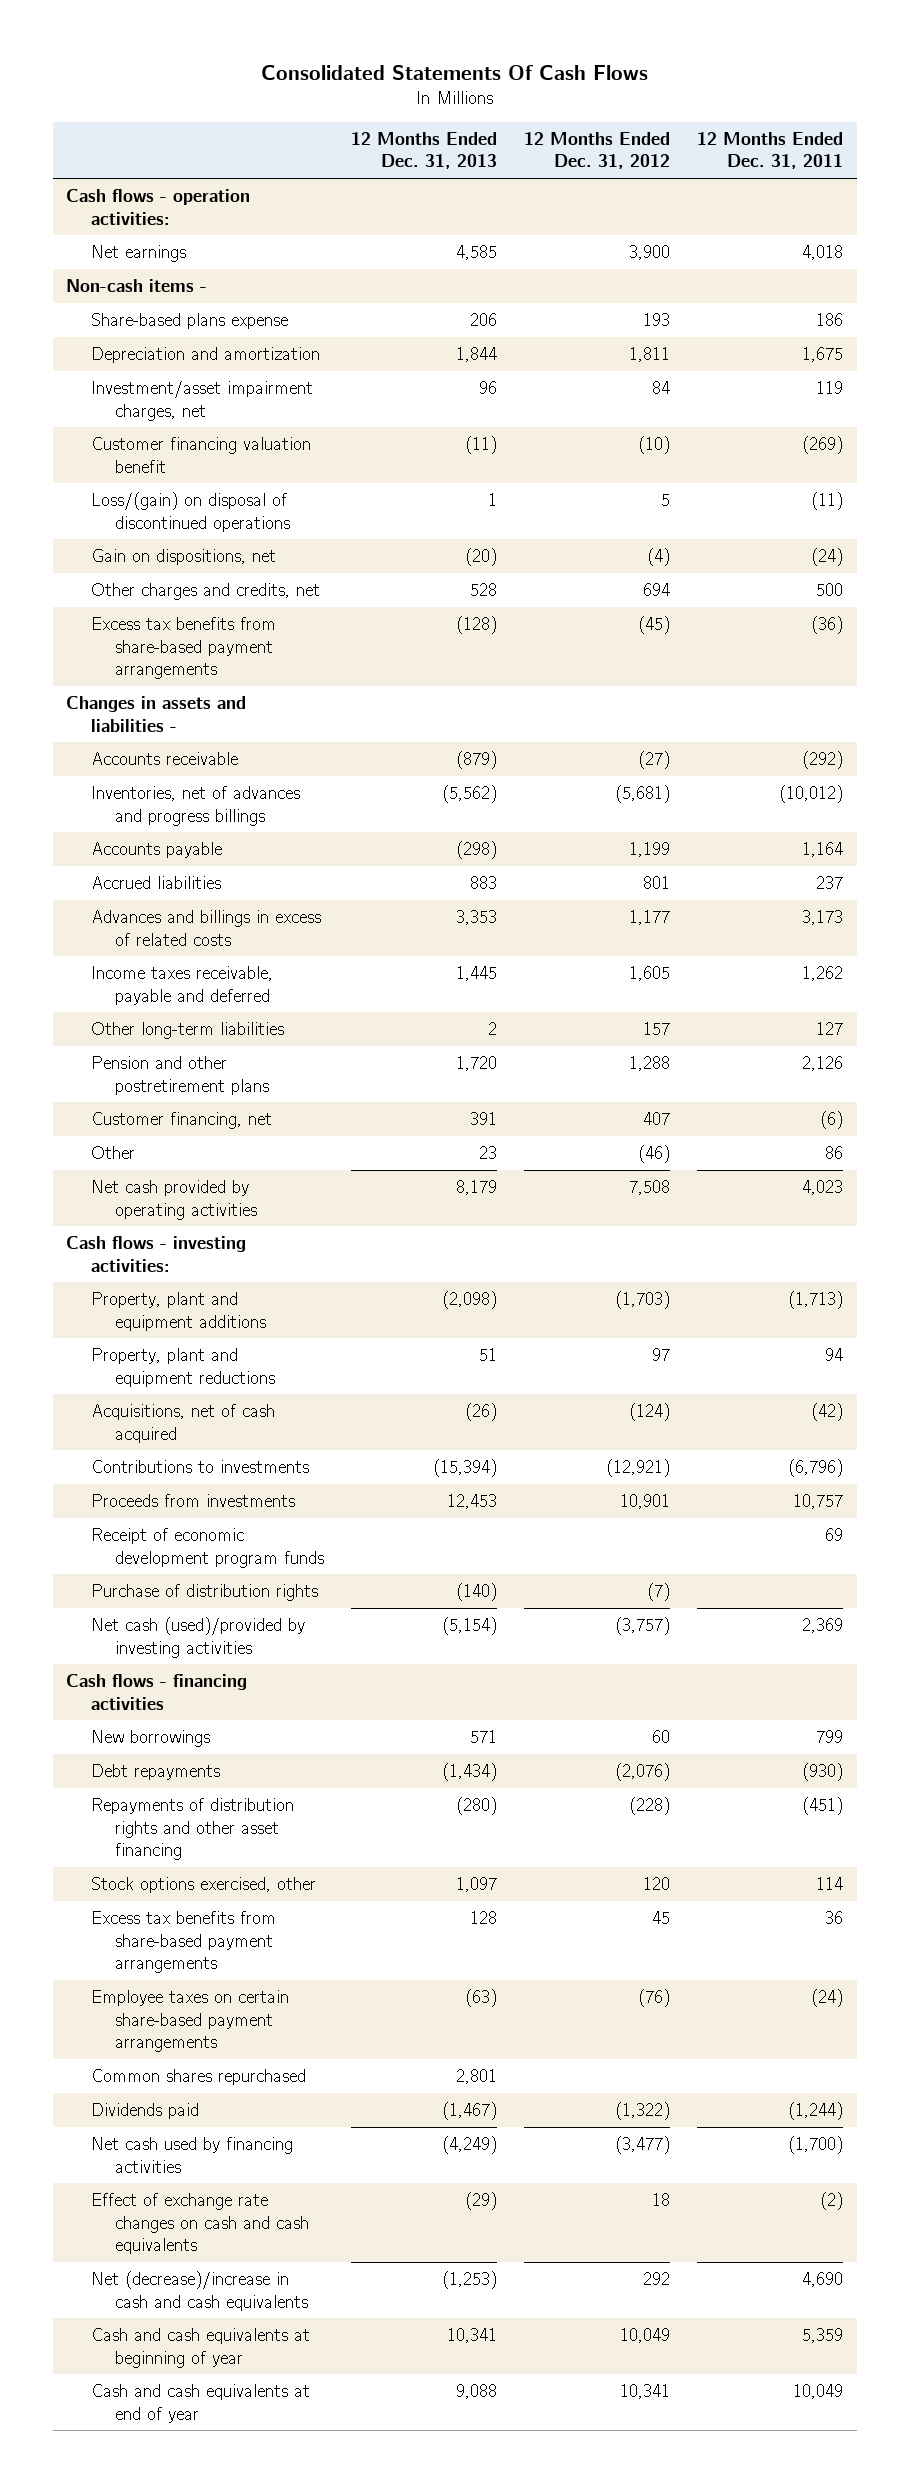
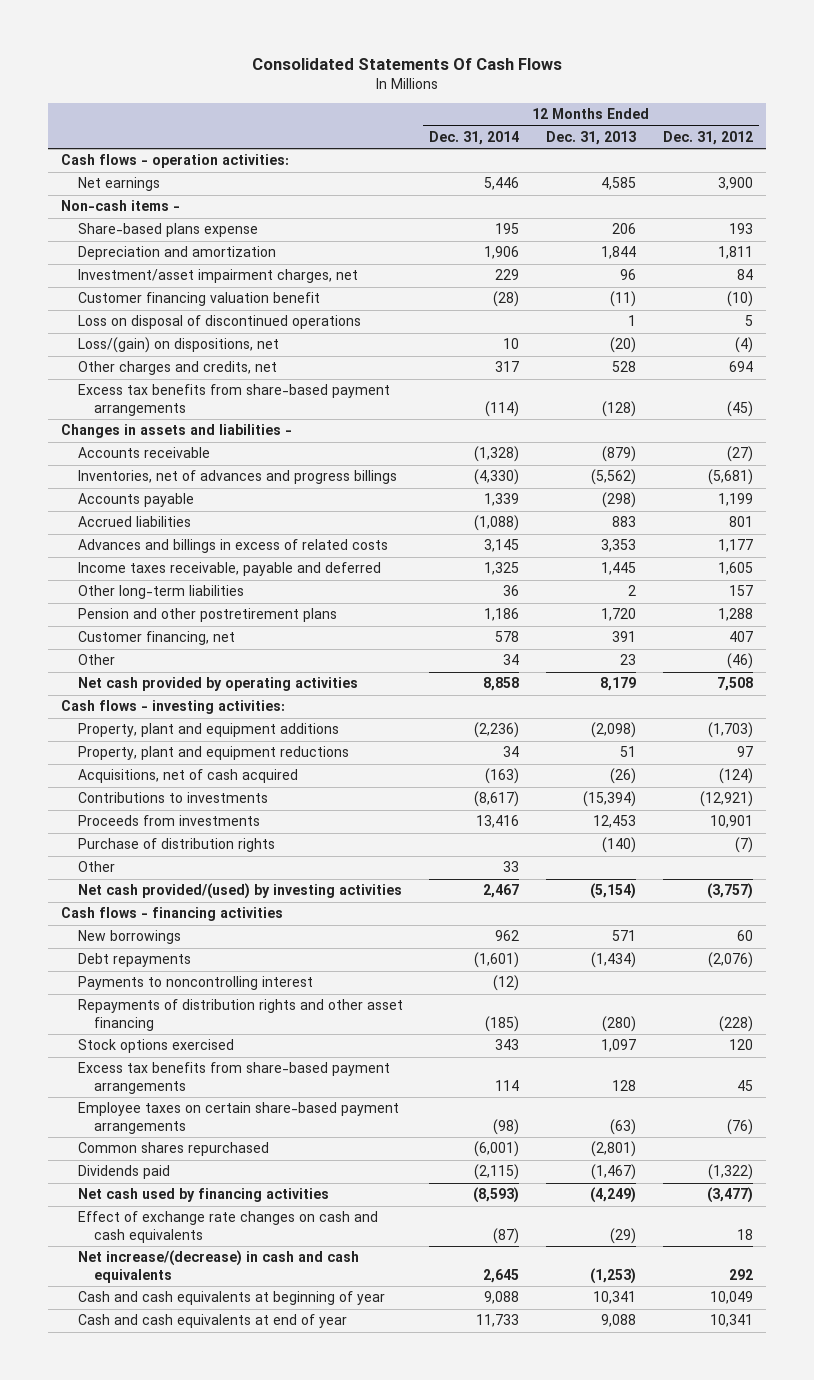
- | 12 Months Ended Dec. 31, 2013 | 12 Months Ended Dec. 31, 2012 | 12 Months Ended Dec. 31, 2011
+ | 12 Months Ended Dec. 31, 2014 | 12 Months Ended Dec. 31, 2013 | 12 Months Ended Dec. 31, 2012
- Loss/(gain) on disposal of discontinued operations | 1 | 5 | (11)
- Gain on dispositions, net | (20) | (4) | (24)
+ Loss on disposal of discontinued operations | | 1 | 5
+ Loss/(gain) on dispositions, net | 10 | (20) | (4)
- Receipt of economic development program funds | | | 69
- Net cash (used)/provided by investing activities | (5,154) | (3,757) | 2,369
+ Other | 33 | |
+ Net cash provided/(used) by investing activities | 2,467 | (5,154) | (3,757)
+ Payments to noncontrolling interest | (12) | |
- Stock options exercised, other | 1,097 | 120 | 114
+ Stock options exercised | 343 | 1,097 | 120
- Common shares repurchased | 2,801 | |
+ Common shares repurchased | (6,001) | (2,801) |
- Net (decrease)/increase in cash and cash equivalents | (1,253) | 292 | 4,690
+ Net increase/(decrease) in cash and cash equivalents | 2,645 | (1,253) | 292

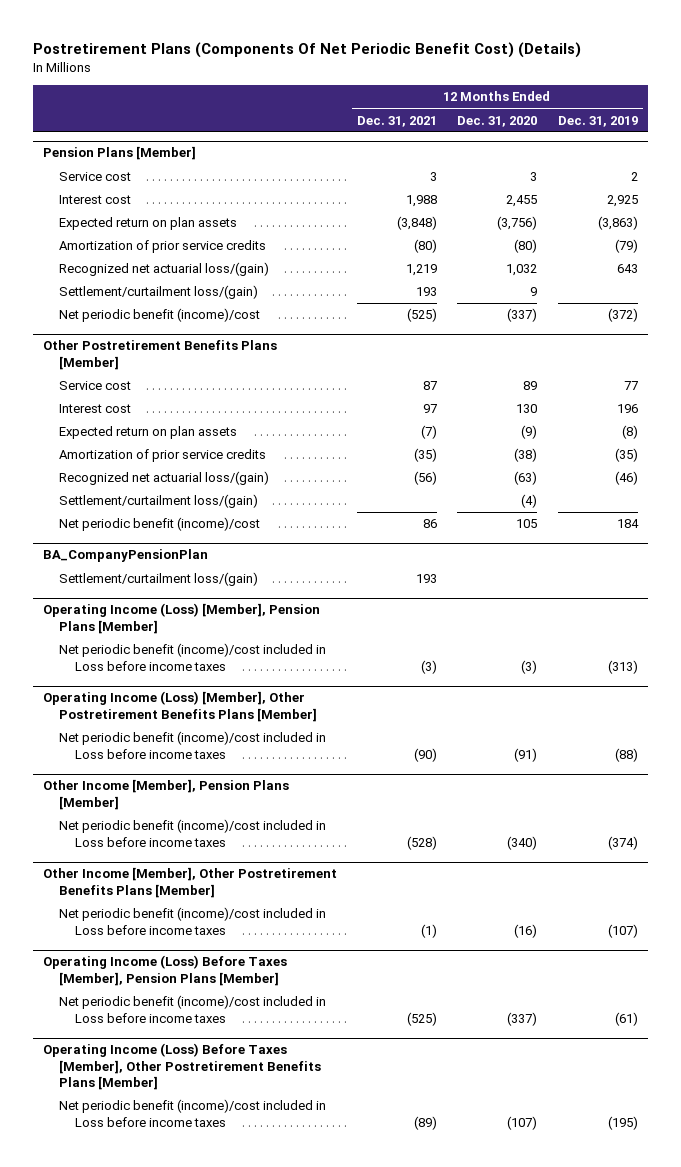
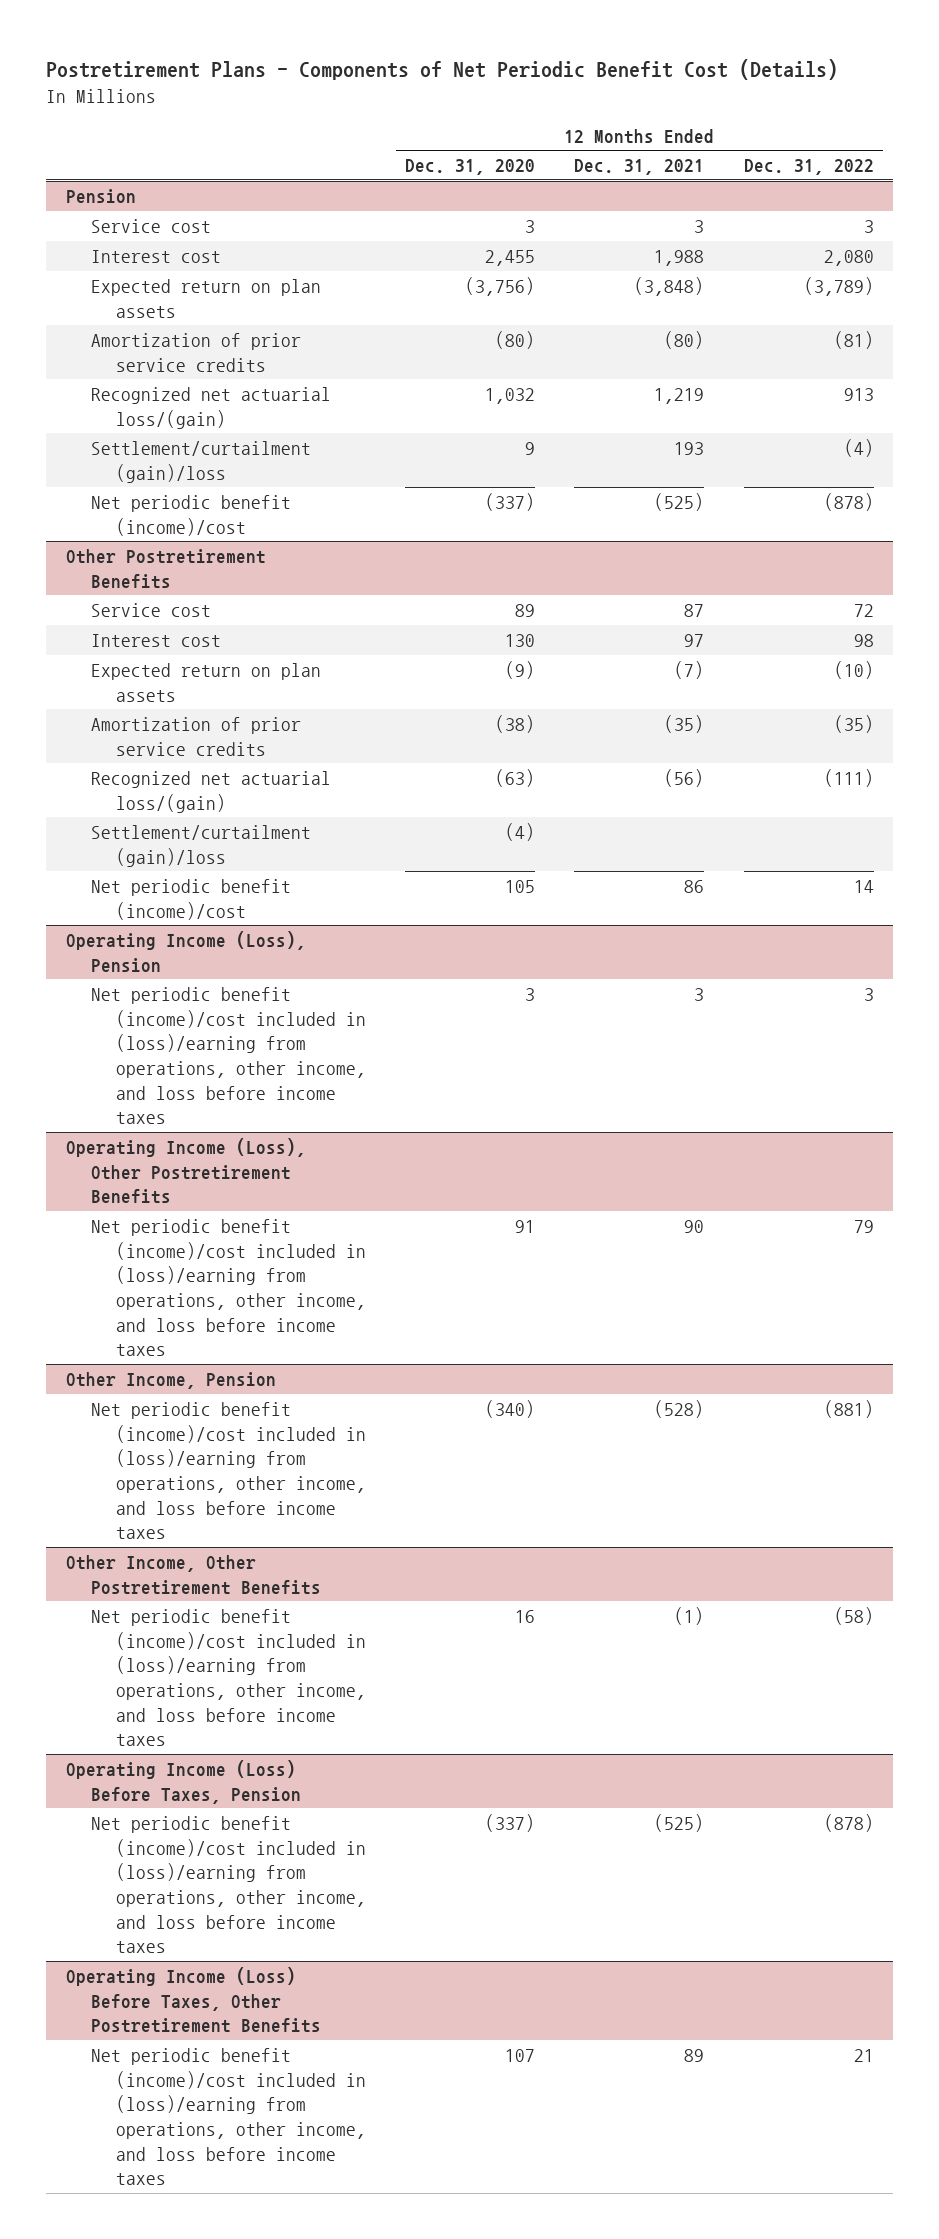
- Postretirement Plans (Components Of Net Periodic Benefit Cost) (Details)
+ Postretirement Plans - Components of Net Periodic Benefit Cost (Details)
- | 12 Months Ended Dec. 31, 2021 | 12 Months Ended Dec. 31, 2020 | 12 Months Ended Dec. 31, 2019
+ | 12 Months Ended Dec. 31, 2020 | 12 Months Ended Dec. 31, 2021 | 12 Months Ended Dec. 31, 2022
- Pension Plans [Member]
+ Pension
- Settlement/curtailment loss/(gain) | 193 | 9 |
+ Settlement/curtailment (gain)/loss | 9 | 193 | (4)
- Other Postretirement Benefits Plans [Member]
+ Other Postretirement Benefits
- Settlement/curtailment loss/(gain) | | (4) |
+ Settlement/curtailment (gain)/loss | (4) | |
- BA_CompanyPensionPlan
- Settlement/curtailment loss/(gain) | 193 | |
- Operating Income (Loss) [Member], Pension Plans [Member]
- Net periodic benefit (income)/cost included in Loss before income taxes | (3) | (3) | (313)
- Operating Income (Loss) [Member], Other Postretirement Benefits Plans [Member]
- Net periodic benefit (income)/cost included in Loss before income taxes | (90) | (91) | (88)
- Other Income [Member], Pension Plans [Member]
- Net periodic benefit (income)/cost included in Loss before income taxes | (528) | (340) | (374)
- Other Income [Member], Other Postretirement Benefits Plans [Member]
- Net periodic benefit (income)/cost included in Loss before income taxes | (1) | (16) | (107)
- Operating Income (Loss) Before Taxes [Member], Pension Plans [Member]
- Net periodic benefit (income)/cost included in Loss before income taxes | (525) | (337) | (61)
- Operating Income (Loss) Before Taxes [Member], Other Postretirement Benefits Plans [Member]
- Net periodic benefit (income)/cost included in Loss before income taxes | (89) | (107) | (195)
+ Operating Income (Loss), Pension
+ Net periodic benefit (income)/cost included in (loss)/earning from operations, other income, and loss before income taxes | 3 | 3 | 3
+ Operating Income (Loss), Other Postretirement Benefits
+ Net periodic benefit (income)/cost included in (loss)/earning from operations, other income, and loss before income taxes | 91 | 90 | 79
+ Other Income, Pension
+ Net periodic benefit (income)/cost included in (loss)/earning from operations, other income, and loss before income taxes | (340) | (528) | (881)
+ Other Income, Other Postretirement Benefits
+ Net periodic benefit (income)/cost included in (loss)/earning from operations, other income, and loss before income taxes | 16 | (1) | (58)
+ Operating Income (Loss) Before Taxes, Pension
+ Net periodic benefit (income)/cost included in (loss)/earning from operations, other income, and loss before income taxes | (337) | (525) | (878)
+ Operating Income (Loss) Before Taxes, Other Postretirement Benefits
+ Net periodic benefit (income)/cost included in (loss)/earning from operations, other income, and loss before income taxes | 107 | 89 | 21

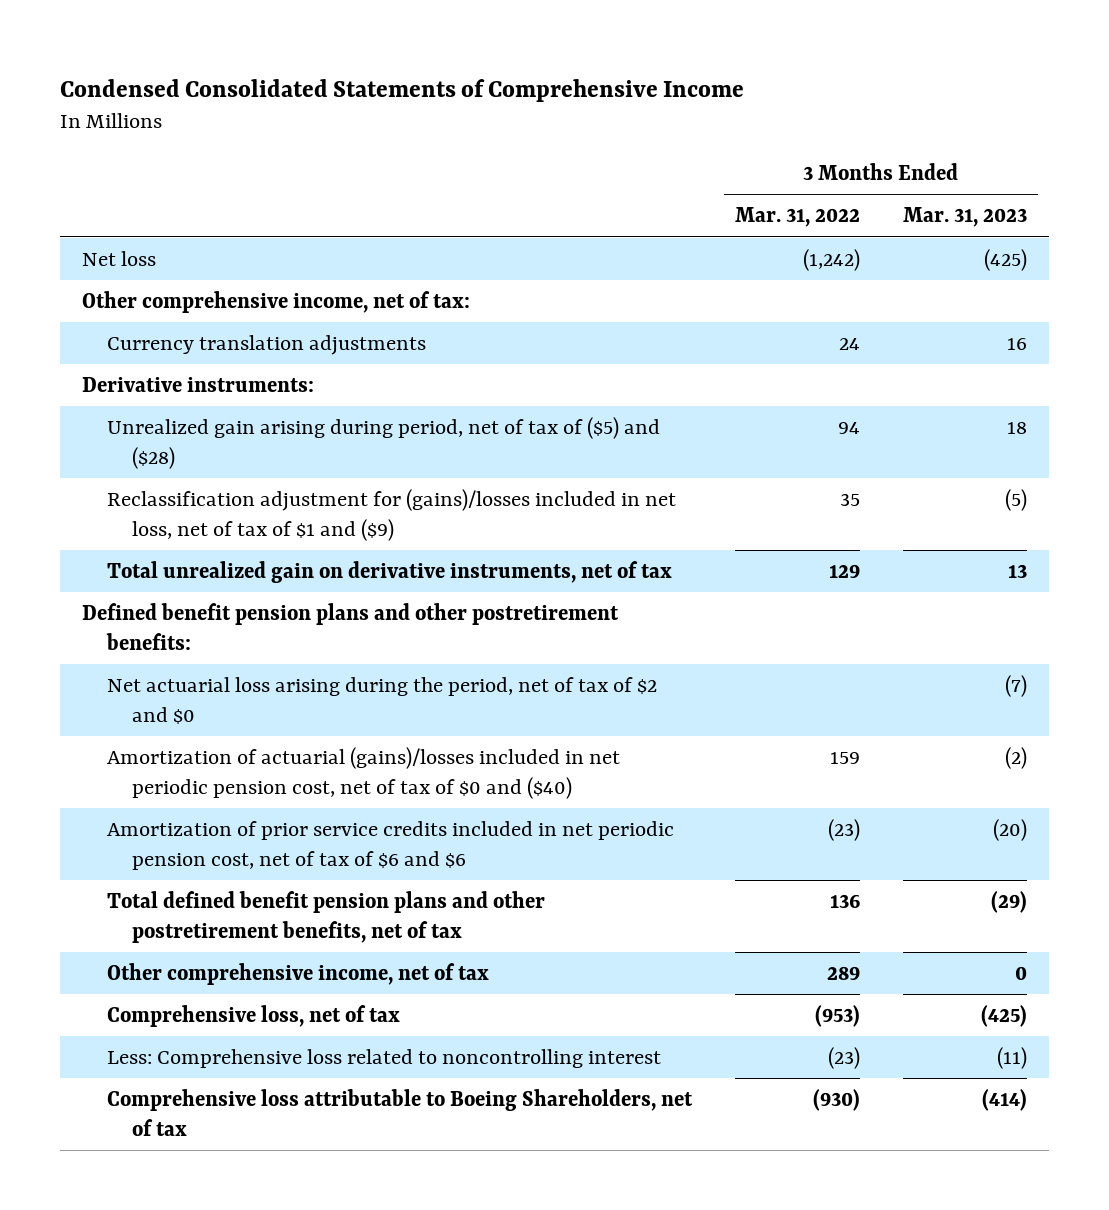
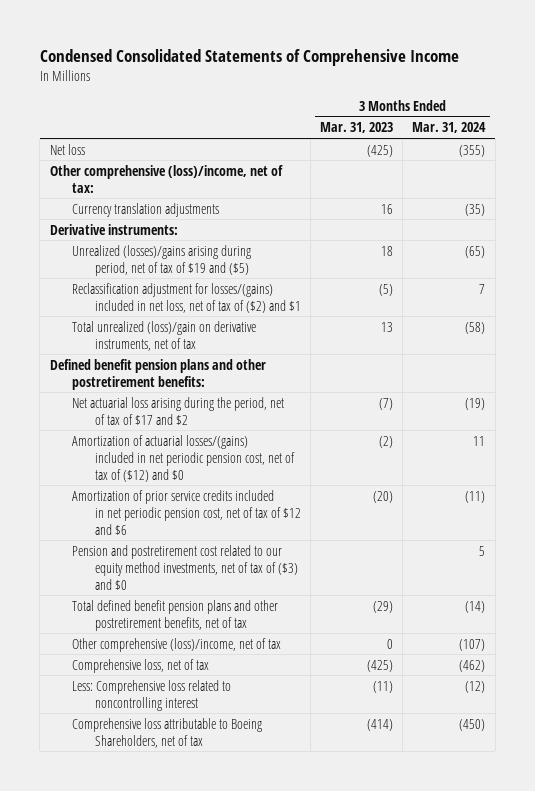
- | 3 Months Ended Mar. 31, 2022 | 3 Months Ended Mar. 31, 2023
+ | 3 Months Ended Mar. 31, 2023 | 3 Months Ended Mar. 31, 2024
- Other comprehensive income, net of tax:
+ Other comprehensive (loss)/income, net of tax:
- Unrealized gain arising during period, net of tax of ($5) and ($28) | 94 | 18
- Reclassification adjustment for (gains)/losses included in net loss, net of tax of $1 and ($9) | 35 | (5)
- Total unrealized gain on derivative instruments, net of tax | 129 | 13
+ Unrealized (losses)/gains arising during period, net of tax of $19 and ($5) | 18 | (65)
+ Reclassification adjustment for losses/(gains) included in net loss, net of tax of ($2) and $1 | (5) | 7
+ Total unrealized (loss)/gain on derivative instruments, net of tax | 13 | (58)
- Net actuarial loss arising during the period, net of tax of $2 and $0 | | (7)
- Amortization of actuarial (gains)/losses included in net periodic pension cost, net of tax of $0 and ($40) | 159 | (2)
- Amortization of prior service credits included in net periodic pension cost, net of tax of $6 and $6 | (23) | (20)
+ Net actuarial loss arising during the period, net of tax of $17 and $2 | (7) | (19)
+ Amortization of actuarial losses/(gains) included in net periodic pension cost, net of tax of ($12) and $0 | (2) | 11
+ Amortization of prior service credits included in net periodic pension cost, net of tax of $12 and $6 | (20) | (11)
+ Pension and postretirement cost related to our equity method investments, net of tax of ($3) and $0 | | 5
- Other comprehensive income, net of tax | 289 | 0
+ Other comprehensive (loss)/income, net of tax | 0 | (107)

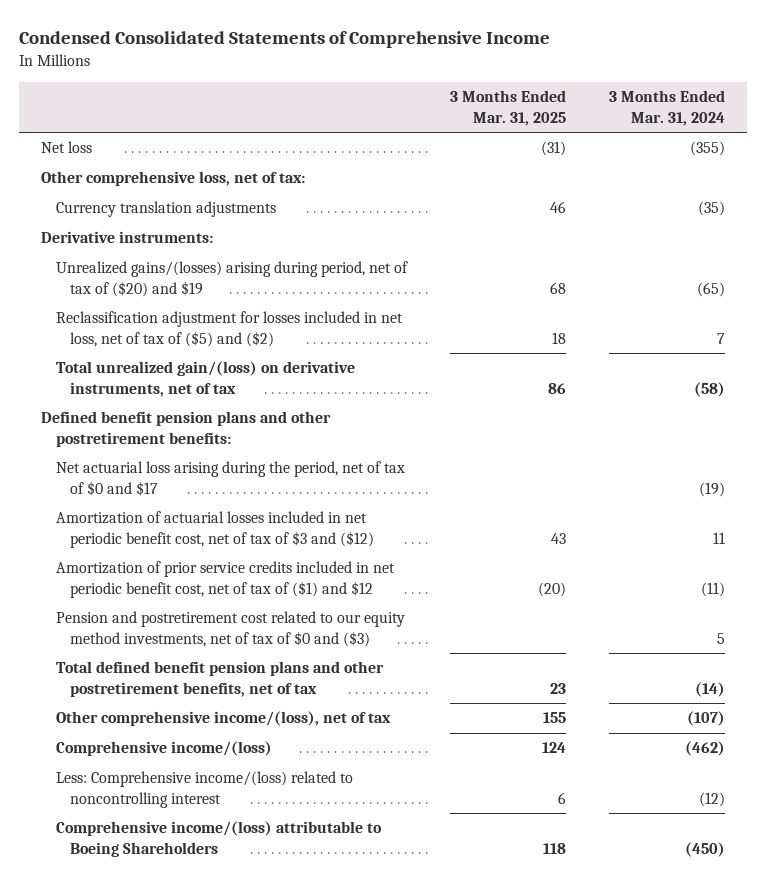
- | 3 Months Ended Mar. 31, 2023 | 3 Months Ended Mar. 31, 2024
+ | 3 Months Ended Mar. 31, 2025 | 3 Months Ended Mar. 31, 2024
- Other comprehensive (loss)/income, net of tax:
+ Other comprehensive loss, net of tax:
- Unrealized (losses)/gains arising during period, net of tax of $19 and ($5) | 18 | (65)
- Reclassification adjustment for losses/(gains) included in net loss, net of tax of ($2) and $1 | (5) | 7
- Total unrealized (loss)/gain on derivative instruments, net of tax | 13 | (58)
+ Unrealized gains/(losses) arising during period, net of tax of ($20) and $19 | 68 | (65)
+ Reclassification adjustment for losses included in net loss, net of tax of ($5) and ($2) | 18 | 7
+ Total unrealized gain/(loss) on derivative instruments, net of tax | 86 | (58)
- Net actuarial loss arising during the period, net of tax of $17 and $2 | (7) | (19)
- Amortization of actuarial losses/(gains) included in net periodic pension cost, net of tax of ($12) and $0 | (2) | 11
- Amortization of prior service credits included in net periodic pension cost, net of tax of $12 and $6 | (20) | (11)
- Pension and postretirement cost related to our equity method investments, net of tax of ($3) and $0 | | 5
+ Net actuarial loss arising during the period, net of tax of $0 and $17 | | (19)
+ Amortization of actuarial losses included in net periodic benefit cost, net of tax of $3 and ($12) | 43 | 11
+ Amortization of prior service credits included in net periodic benefit cost, net of tax of ($1) and $12 | (20) | (11)
+ Pension and postretirement cost related to our equity method investments, net of tax of $0 and ($3) | | 5
- Other comprehensive (loss)/income, net of tax | 0 | (107)
- Comprehensive loss, net of tax | (425) | (462)
- Less: Comprehensive loss related to noncontrolling interest | (11) | (12)
- Comprehensive loss attributable to Boeing Shareholders, net of tax | (414) | (450)
+ Other comprehensive income/(loss), net of tax | 155 | (107)
+ Comprehensive income/(loss) | 124 | (462)
+ Less: Comprehensive income/(loss) related to noncontrolling interest | 6 | (12)
+ Comprehensive income/(loss) attributable to Boeing Shareholders | 118 | (450)

